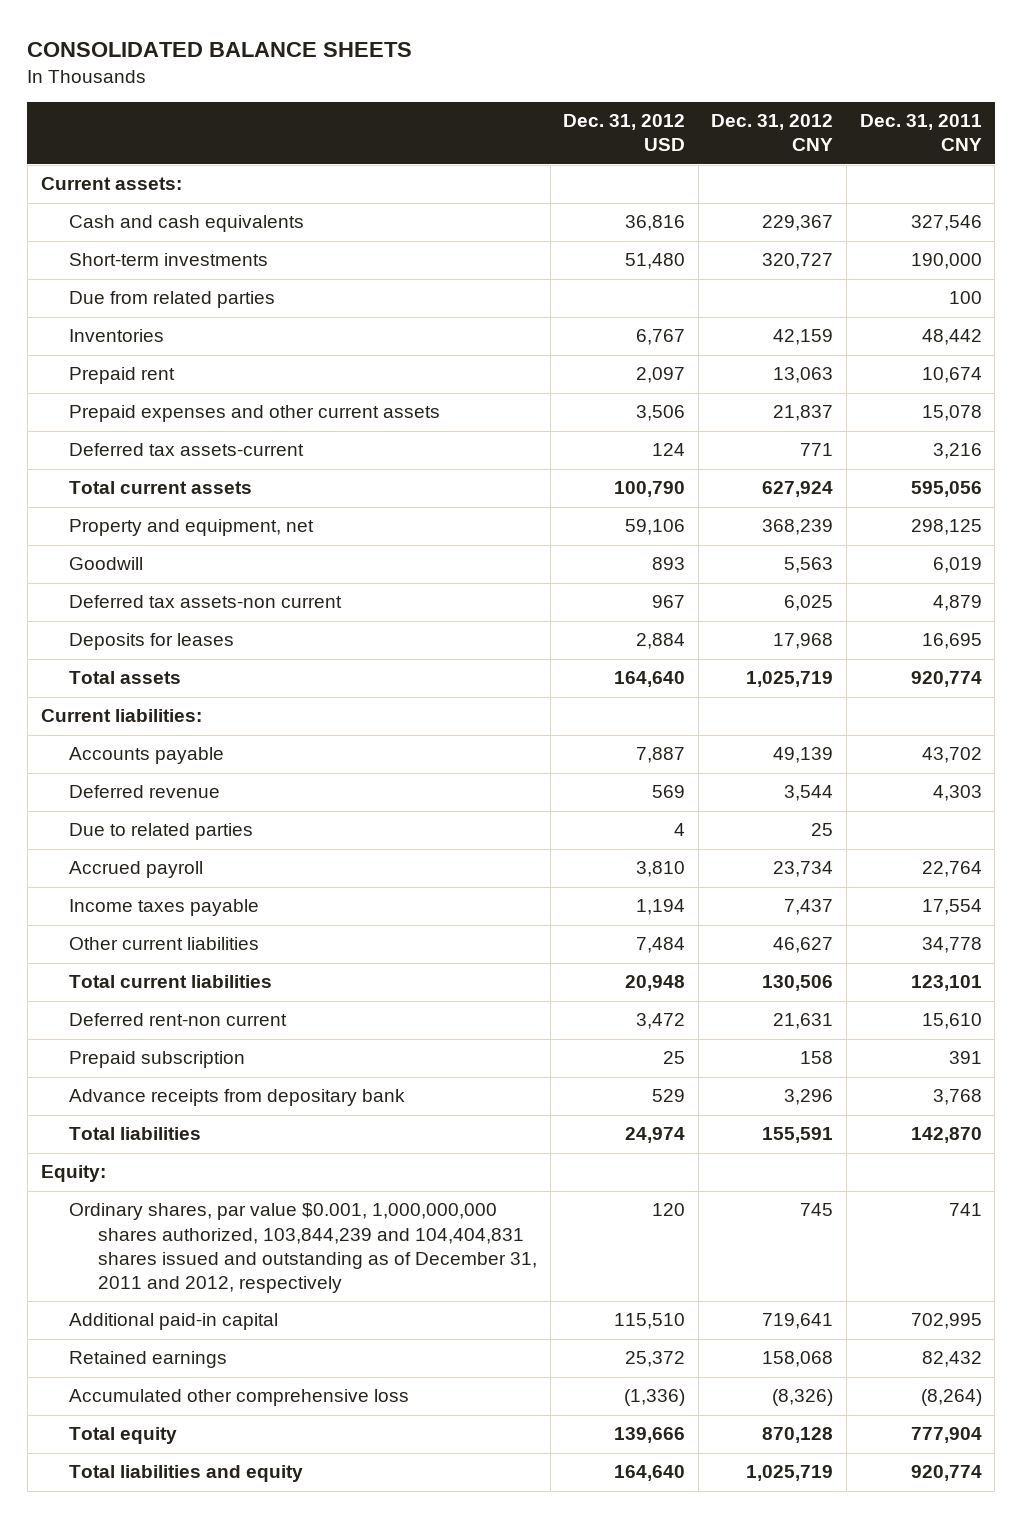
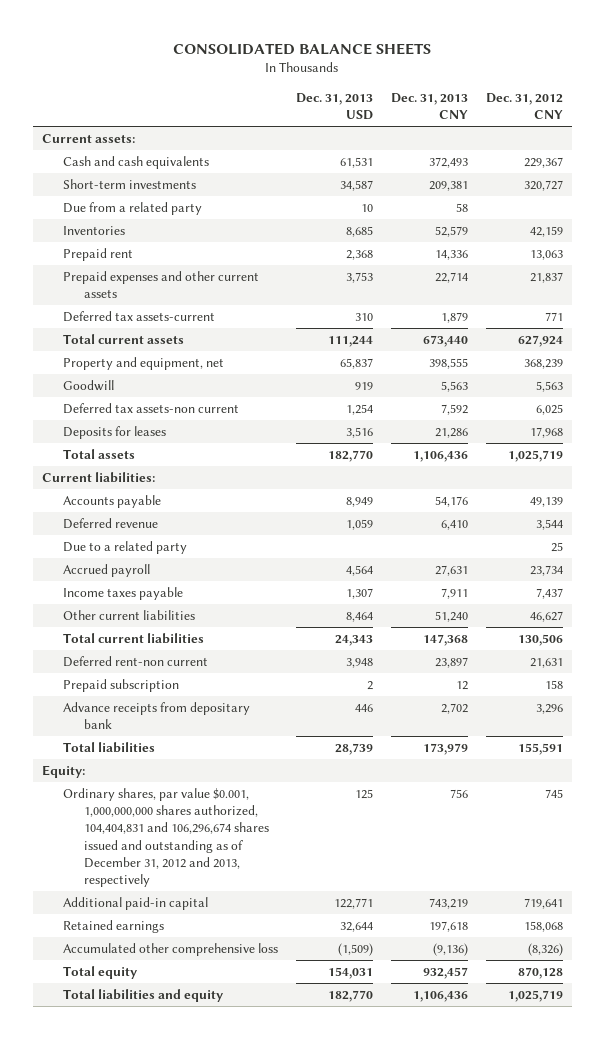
- | Dec. 31, 2012 USD | Dec. 31, 2012 CNY | Dec. 31, 2011 CNY
+ | Dec. 31, 2013 USD | Dec. 31, 2013 CNY | Dec. 31, 2012 CNY
- Due from related parties | | | 100
+ Due from a related party | 10 | 58 |
- Due to related parties | 4 | 25 |
+ Due to a related party | | | 25
- Ordinary shares, par value $0.001, 1,000,000,000 shares authorized, 103,844,239 and 104,404,831 shares issued and outstanding as of December 31, 2011 and 2012, respectively | 120 | 745 | 741
+ Ordinary shares, par value $0.001, 1,000,000,000 shares authorized, 104,404,831 and 106,296,674 shares issued and outstanding as of December 31, 2012 and 2013, respectively | 125 | 756 | 745

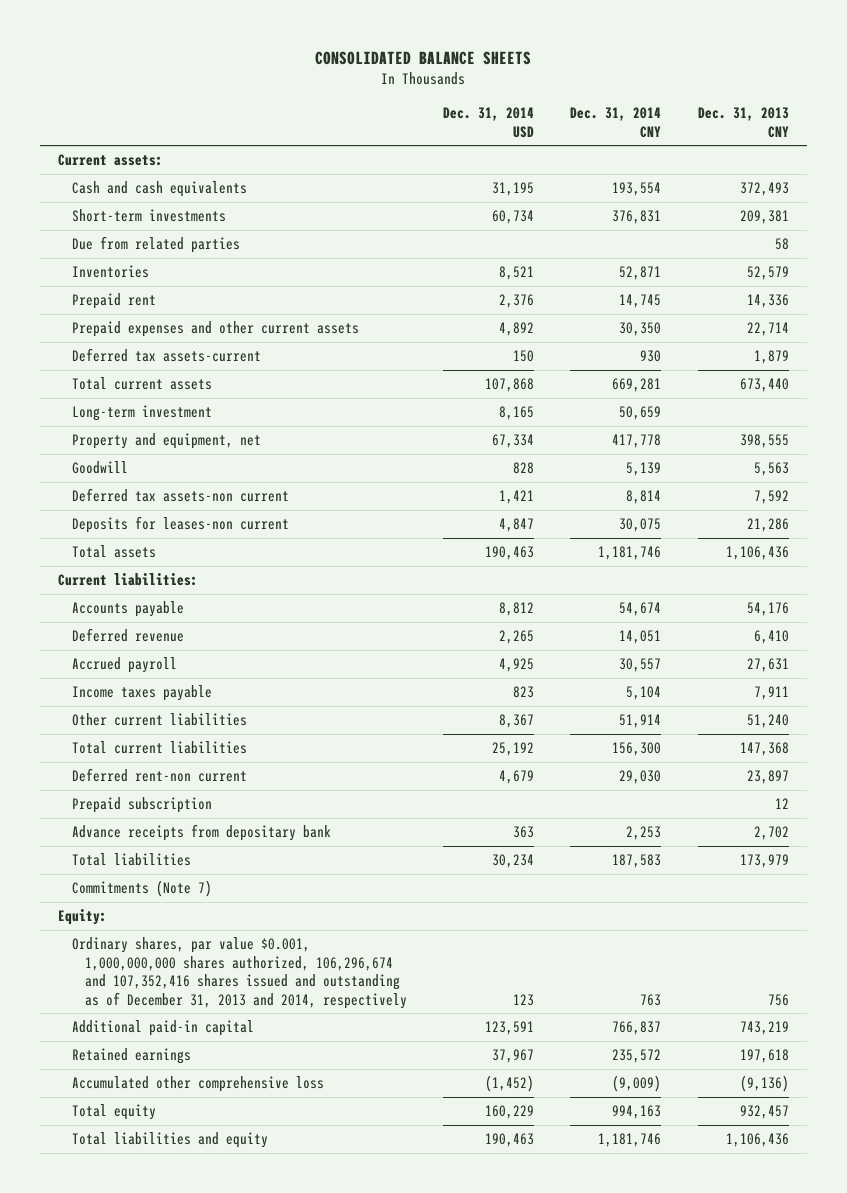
- | Dec. 31, 2013 USD | Dec. 31, 2013 CNY | Dec. 31, 2012 CNY
+ | Dec. 31, 2014 USD | Dec. 31, 2014 CNY | Dec. 31, 2013 CNY
- Due from a related party | 10 | 58 |
+ Due from related parties | | | 58
+ Long-term investment | 8,165 | 50,659 |
- Deposits for leases | 3,516 | 21,286 | 17,968
+ Deposits for leases-non current | 4,847 | 30,075 | 21,286
- Due to a related party | | | 25
+ Commitments (Note 7)
- Ordinary shares, par value $0.001, 1,000,000,000 shares authorized, 104,404,831 and 106,296,674 shares issued and outstanding as of December 31, 2012 and 2013, respectively | 125 | 756 | 745
+ Ordinary shares, par value $0.001, 1,000,000,000 shares authorized, 106,296,674 and 107,352,416 shares issued and outstanding as of December 31, 2013 and 2014, respectively | 123 | 763 | 756

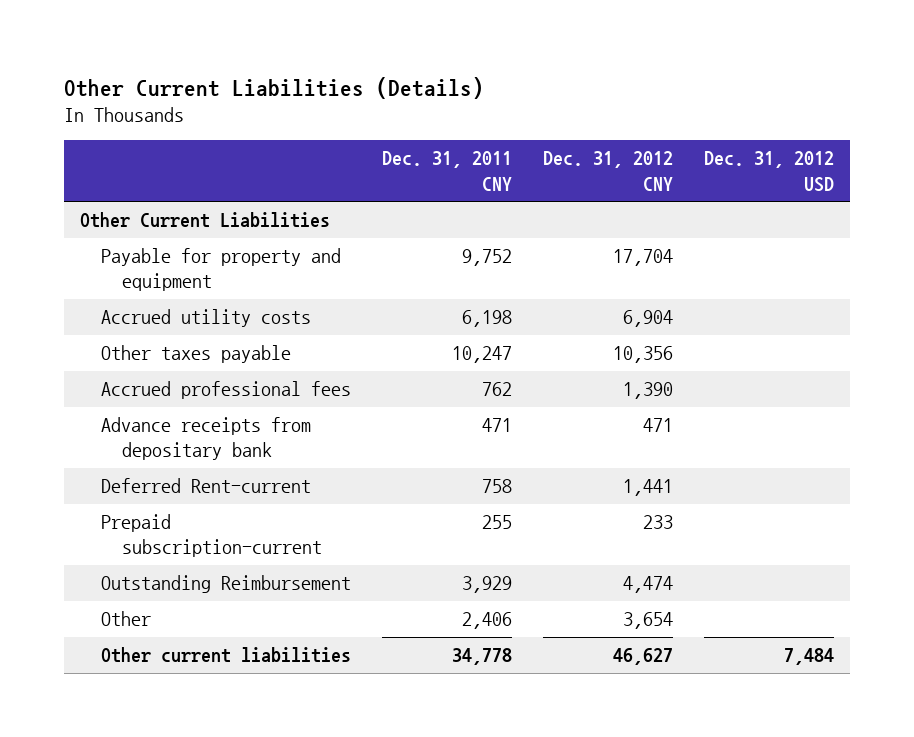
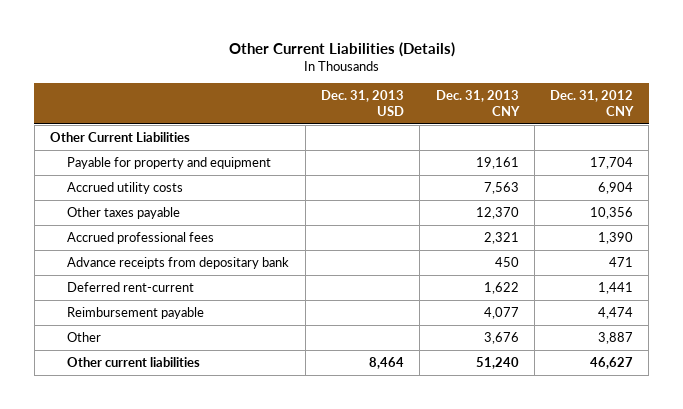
- | Dec. 31, 2011 CNY | Dec. 31, 2012 CNY | Dec. 31, 2012 USD
+ | Dec. 31, 2013 USD | Dec. 31, 2013 CNY | Dec. 31, 2012 CNY
- Deferred Rent-current | 758 | 1,441 |
- Prepaid subscription-current | 255 | 233 |
- Outstanding Reimbursement | 3,929 | 4,474 |
- Other | 2,406 | 3,654 |
+ Deferred rent-current | | 1,622 | 1,441
+ Reimbursement payable | | 4,077 | 4,474
+ Other | | 3,676 | 3,887

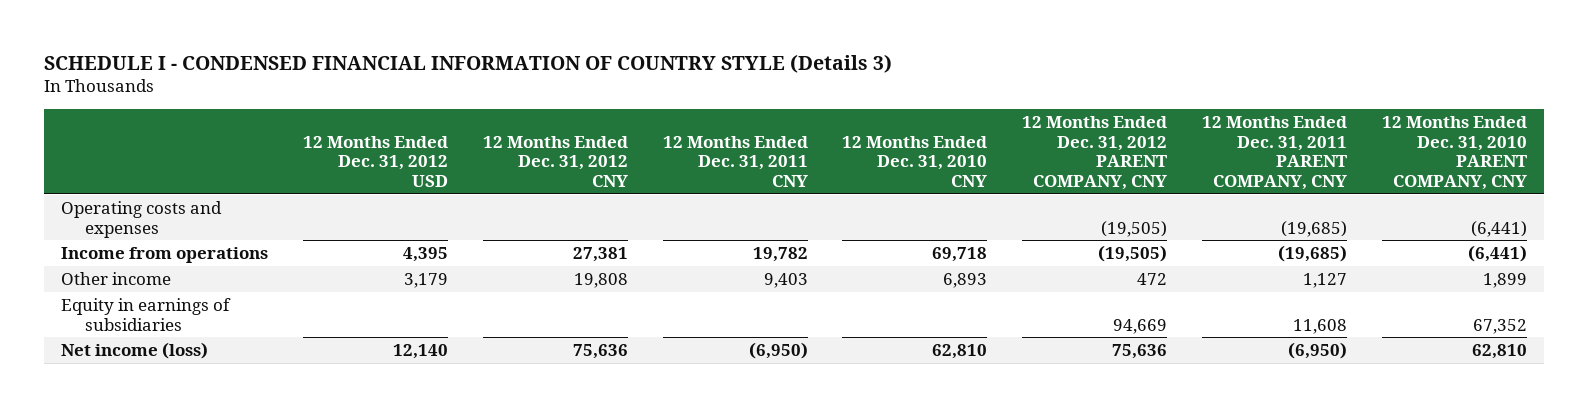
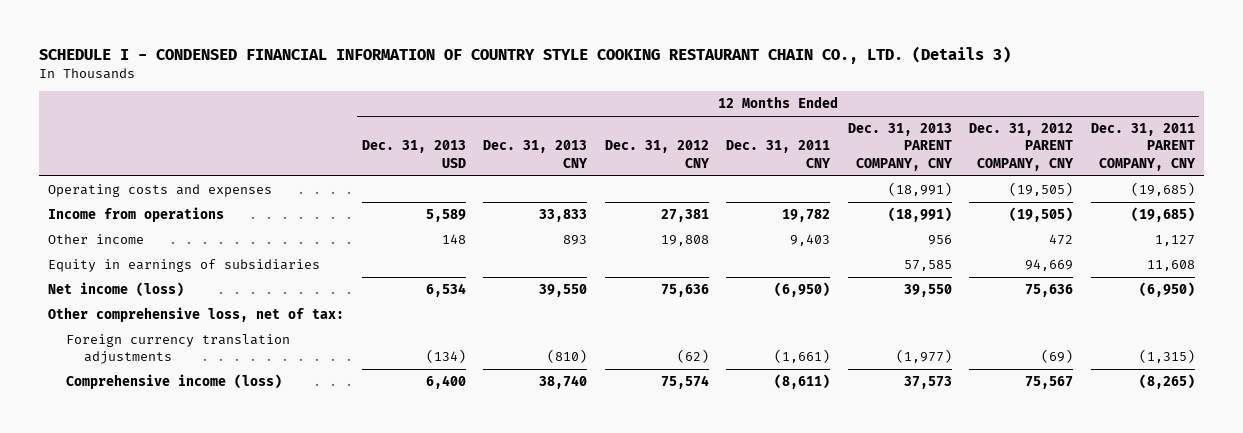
- SCHEDULE I - CONDENSED FINANCIAL INFORMATION OF COUNTRY STYLE (Details 3)
+ SCHEDULE I - CONDENSED FINANCIAL INFORMATION OF COUNTRY STYLE COOKING RESTAURANT CHAIN CO., LTD. (Details 3)
- | 12 Months Ended Dec. 31, 2012 USD | 12 Months Ended Dec. 31, 2012 CNY | 12 Months Ended Dec. 31, 2011 CNY | 12 Months Ended Dec. 31, 2010 CNY | 12 Months Ended Dec. 31, 2012 PARENT COMPANY, CNY | 12 Months Ended Dec. 31, 2011 PARENT COMPANY, CNY | 12 Months Ended Dec. 31, 2010 PARENT COMPANY, CNY
+ | 12 Months Ended Dec. 31, 2013 USD | 12 Months Ended Dec. 31, 2013 CNY | 12 Months Ended Dec. 31, 2012 CNY | 12 Months Ended Dec. 31, 2011 CNY | 12 Months Ended Dec. 31, 2013 PARENT COMPANY, CNY | 12 Months Ended Dec. 31, 2012 PARENT COMPANY, CNY | 12 Months Ended Dec. 31, 2011 PARENT COMPANY, CNY
+ Other comprehensive loss, net of tax:
+ Foreign currency translation adjustments | (134) | (810) | (62) | (1,661) | (1,977) | (69) | (1,315)
+ Comprehensive income (loss) | 6,400 | 38,740 | 75,574 | (8,611) | 37,573 | 75,567 | (8,265)

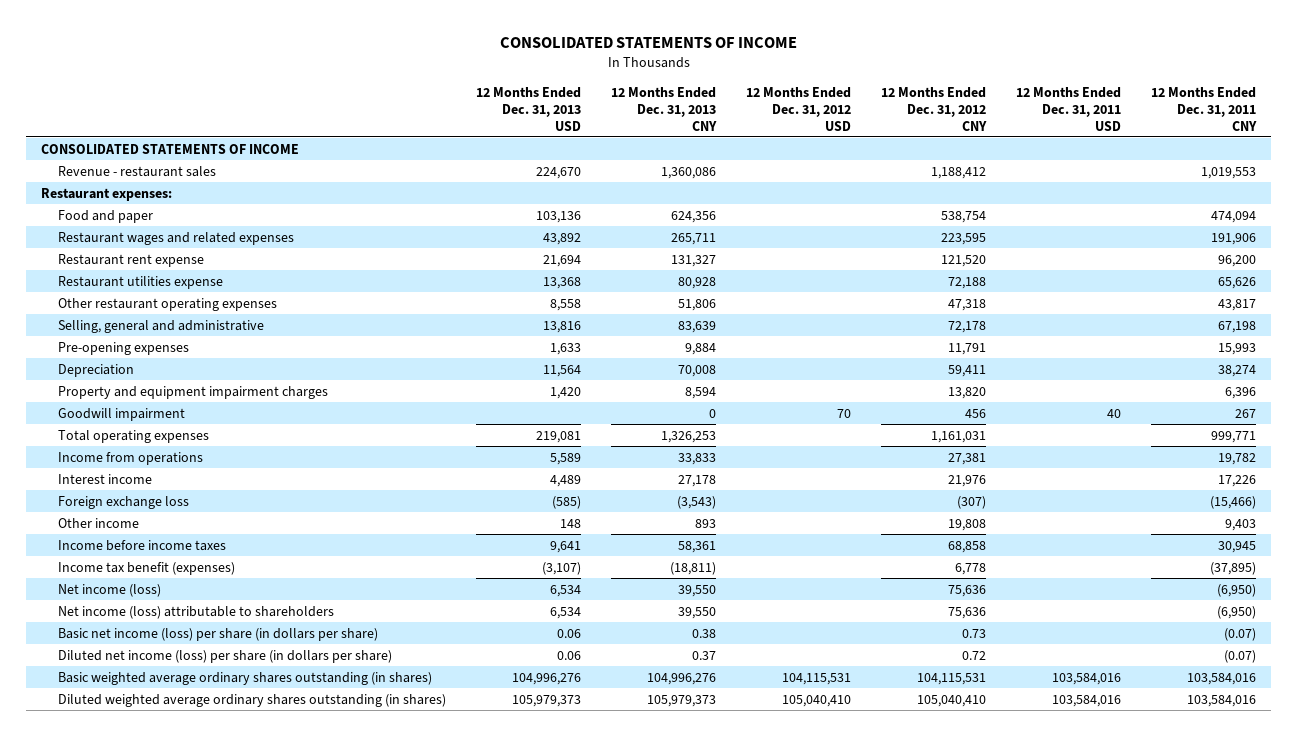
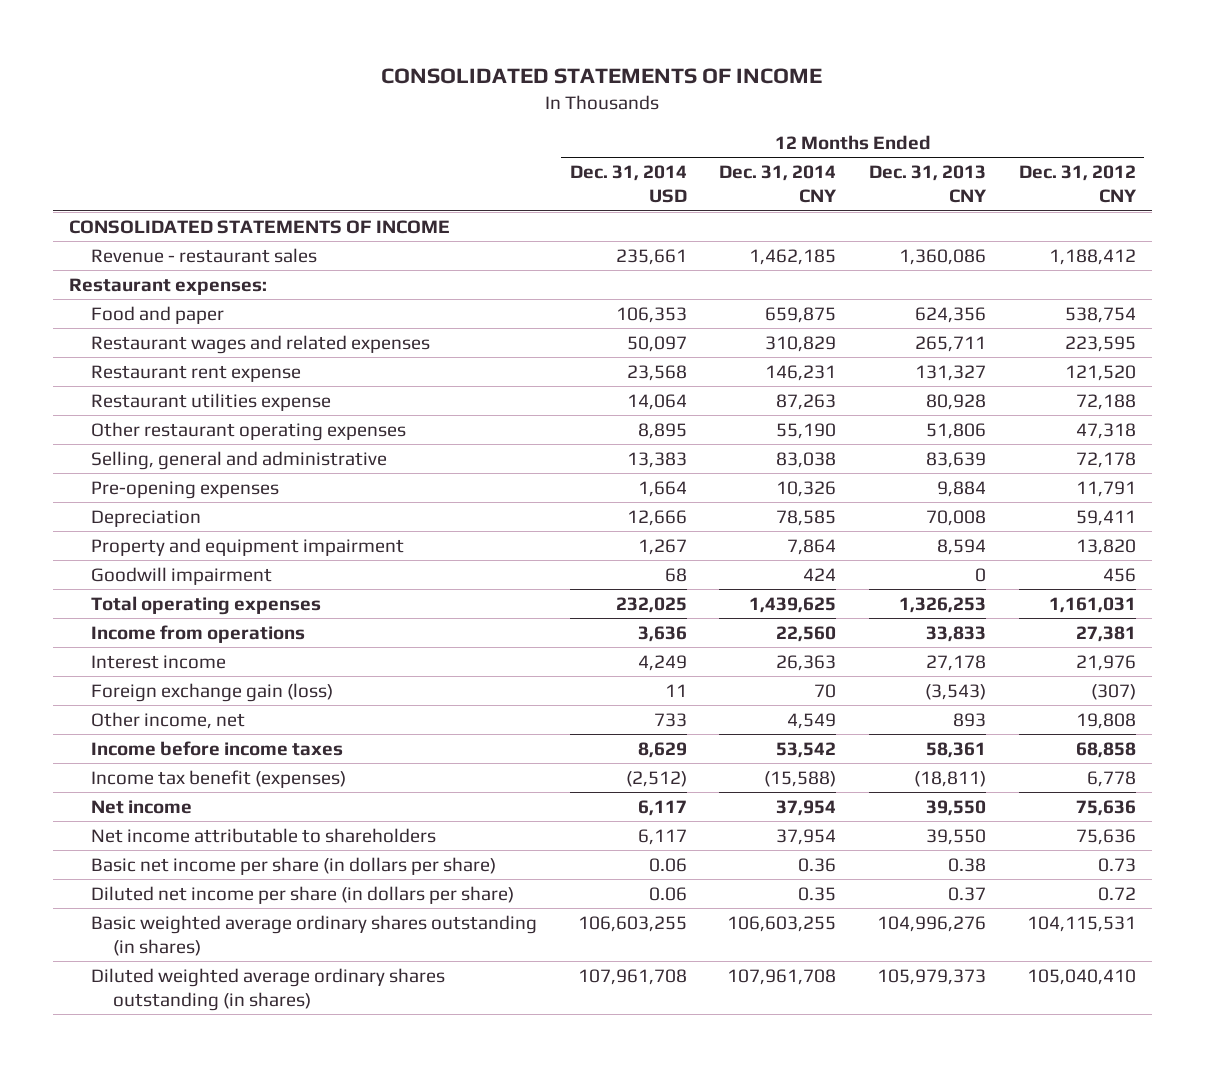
- | 12 Months Ended Dec. 31, 2013 USD | 12 Months Ended Dec. 31, 2013 CNY | 12 Months Ended Dec. 31, 2012 USD | 12 Months Ended Dec. 31, 2012 CNY | 12 Months Ended Dec. 31, 2011 USD | 12 Months Ended Dec. 31, 2011 CNY
+ | 12 Months Ended Dec. 31, 2014 USD | 12 Months Ended Dec. 31, 2014 CNY | 12 Months Ended Dec. 31, 2013 CNY | 12 Months Ended Dec. 31, 2012 CNY
- Property and equipment impairment charges | 1,420 | 8,594 | | 13,820 | | 6,396
+ Property and equipment impairment | 1,267 | 7,864 | 8,594 | 13,820
- Foreign exchange loss | (585) | (3,543) | | (307) | | (15,466)
- Other income | 148 | 893 | | 19,808 | | 9,403
+ Foreign exchange gain (loss) | 11 | 70 | (3,543) | (307)
+ Other income, net | 733 | 4,549 | 893 | 19,808
- Net income (loss) | 6,534 | 39,550 | | 75,636 | | (6,950)
- Net income (loss) attributable to shareholders | 6,534 | 39,550 | | 75,636 | | (6,950)
- Basic net income (loss) per share (in dollars per share) | 0.06 | 0.38 | | 0.73 | | (0.07)
- Diluted net income (loss) per share (in dollars per share) | 0.06 | 0.37 | | 0.72 | | (0.07)
+ Net income | 6,117 | 37,954 | 39,550 | 75,636
+ Net income attributable to shareholders | 6,117 | 37,954 | 39,550 | 75,636
+ Basic net income per share (in dollars per share) | 0.06 | 0.36 | 0.38 | 0.73
+ Diluted net income per share (in dollars per share) | 0.06 | 0.35 | 0.37 | 0.72

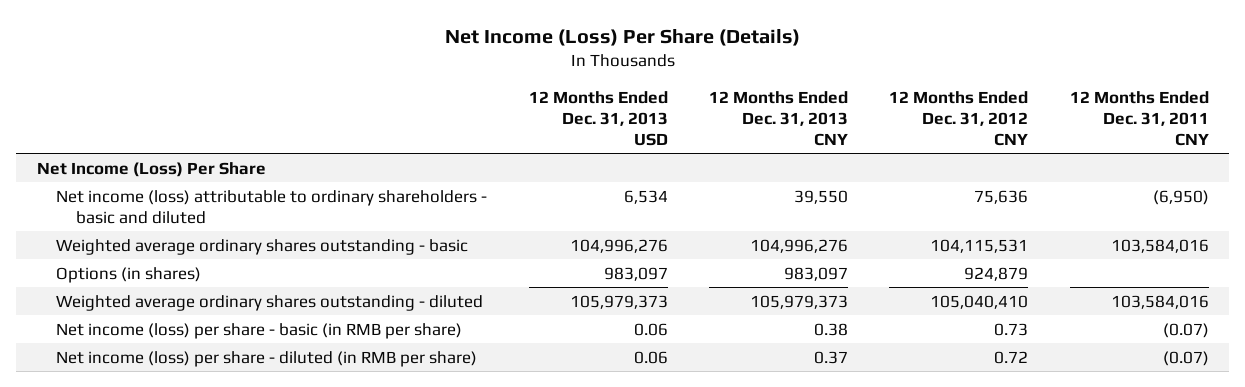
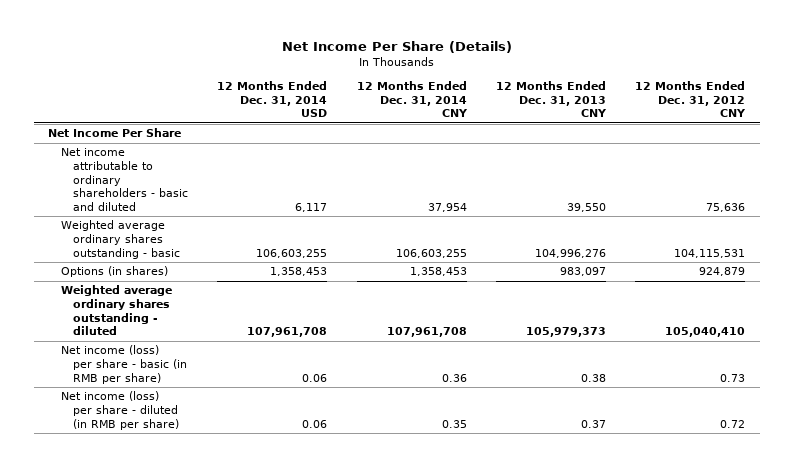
- Net Income (Loss) Per Share (Details)
+ Net Income Per Share (Details)
- | 12 Months Ended Dec. 31, 2013 USD | 12 Months Ended Dec. 31, 2013 CNY | 12 Months Ended Dec. 31, 2012 CNY | 12 Months Ended Dec. 31, 2011 CNY
+ | 12 Months Ended Dec. 31, 2014 USD | 12 Months Ended Dec. 31, 2014 CNY | 12 Months Ended Dec. 31, 2013 CNY | 12 Months Ended Dec. 31, 2012 CNY
- Net Income (Loss) Per Share
- Net income (loss) attributable to ordinary shareholders - basic and diluted | 6,534 | 39,550 | 75,636 | (6,950)
+ Net Income Per Share
+ Net income attributable to ordinary shareholders - basic and diluted | 6,117 | 37,954 | 39,550 | 75,636

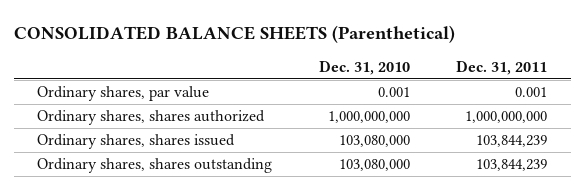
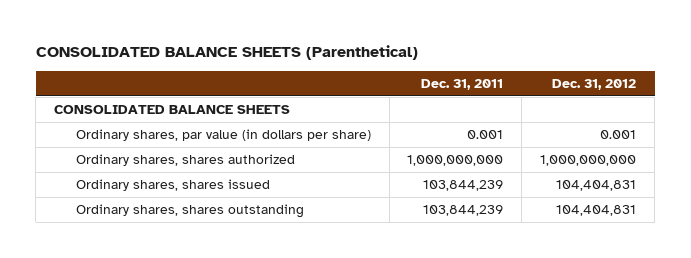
- | Dec. 31, 2010 | Dec. 31, 2011
+ | Dec. 31, 2011 | Dec. 31, 2012
- Ordinary shares, par value | 0.001 | 0.001
+ CONSOLIDATED BALANCE SHEETS
+ Ordinary shares, par value (in dollars per share) | 0.001 | 0.001

